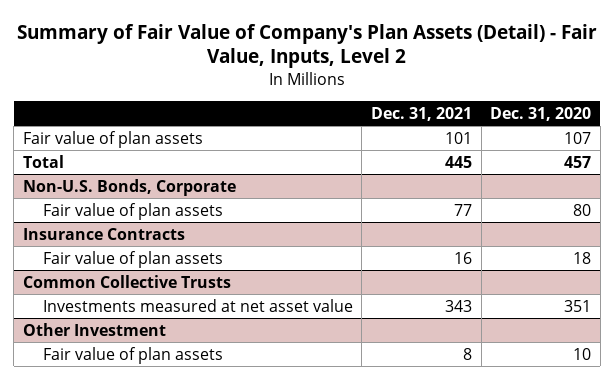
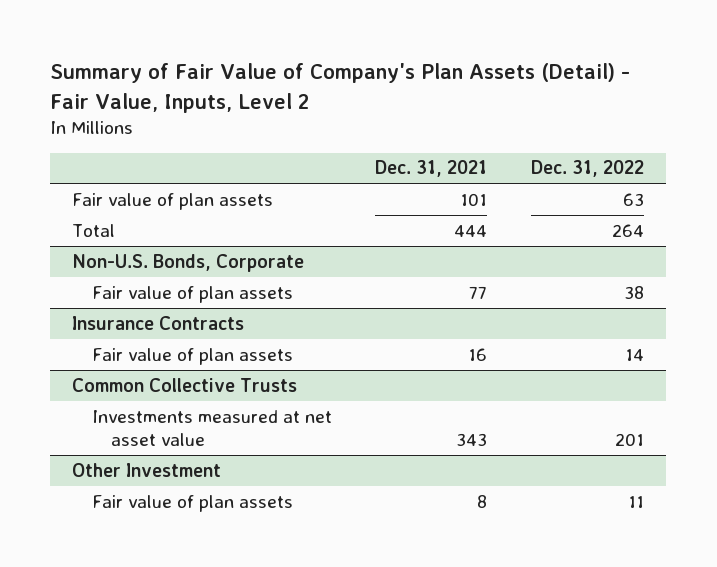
- | Dec. 31, 2021 | Dec. 31, 2020
+ | Dec. 31, 2021 | Dec. 31, 2022
- Total | 445 | 457
+ Total | 444 | 264

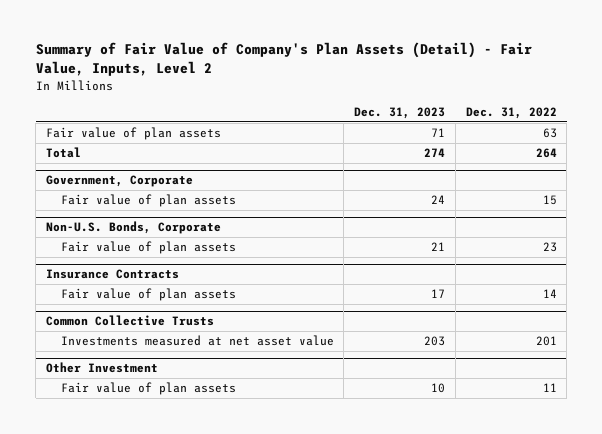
- | Dec. 31, 2021 | Dec. 31, 2022
+ | Dec. 31, 2023 | Dec. 31, 2022
+ Government, Corporate
+ Fair value of plan assets | 24 | 15
@ Non-U.S. Bonds, Corporate
- Fair value of plan assets | 77 | 38
+ Fair value of plan assets | 21 | 23

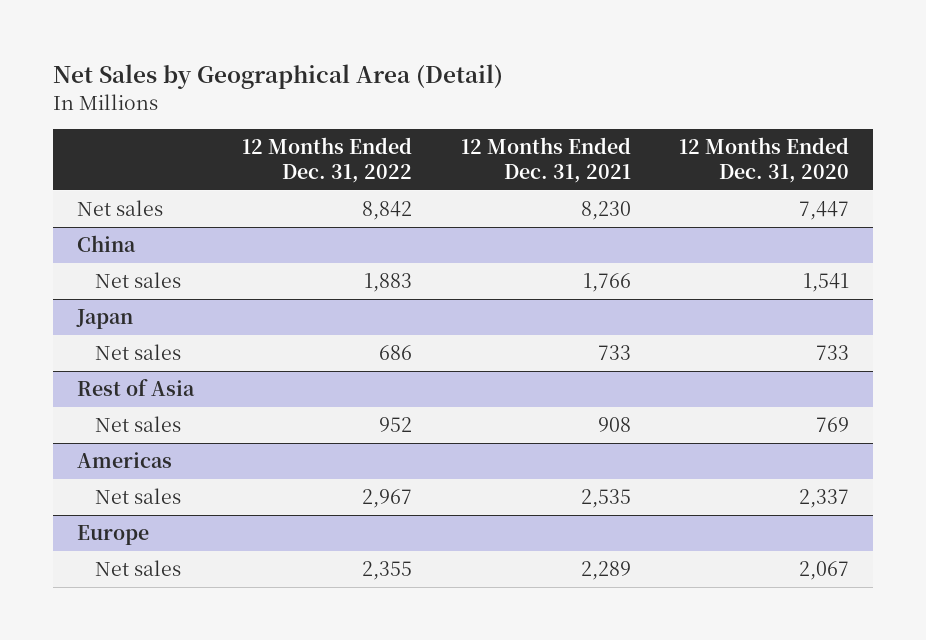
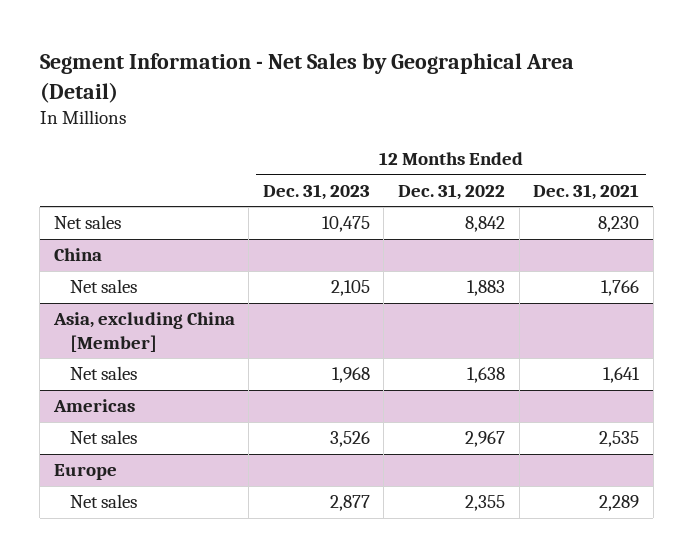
- Net Sales by Geographical Area (Detail)
+ Segment Information - Net Sales by Geographical Area (Detail)
- | 12 Months Ended Dec. 31, 2022 | 12 Months Ended Dec. 31, 2021 | 12 Months Ended Dec. 31, 2020
+ | 12 Months Ended Dec. 31, 2023 | 12 Months Ended Dec. 31, 2022 | 12 Months Ended Dec. 31, 2021
- Japan
- Net sales | 686 | 733 | 733
- Rest of Asia
- Net sales | 952 | 908 | 769
+ Asia, excluding China [Member]
+ Net sales | 1,968 | 1,638 | 1,641

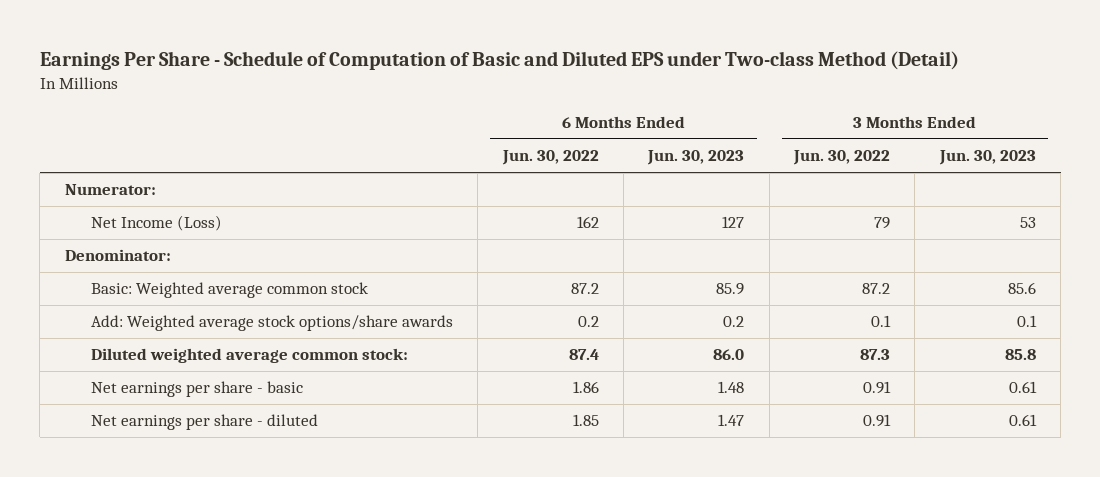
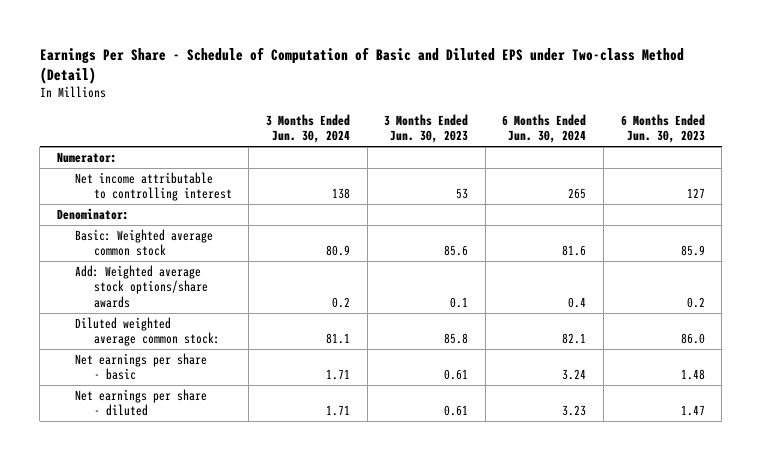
- | 6 Months Ended Jun. 30, 2022 | 6 Months Ended Jun. 30, 2023 | 3 Months Ended Jun. 30, 2022 | 3 Months Ended Jun. 30, 2023
+ | 3 Months Ended Jun. 30, 2024 | 3 Months Ended Jun. 30, 2023 | 6 Months Ended Jun. 30, 2024 | 6 Months Ended Jun. 30, 2023
- Net Income (Loss) | 162 | 127 | 79 | 53
+ Net income attributable to controlling interest | 138 | 53 | 265 | 127

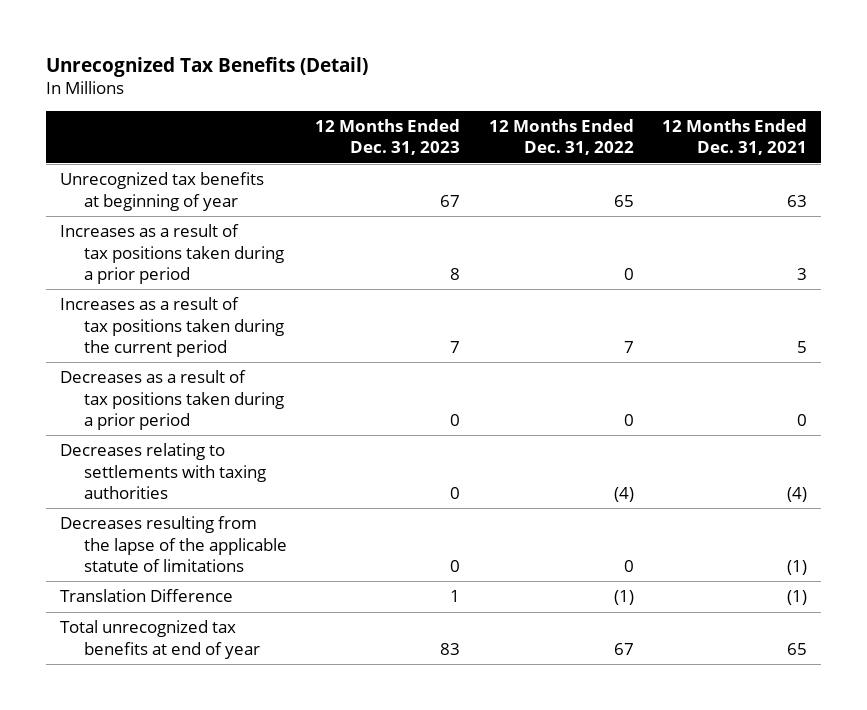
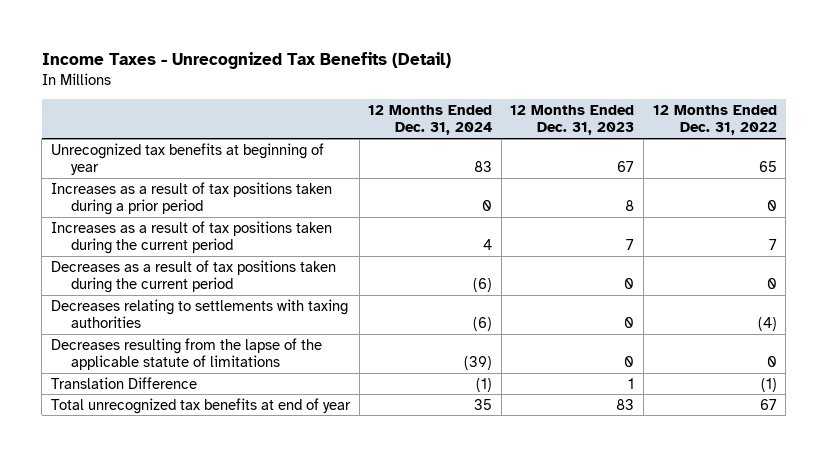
- Unrecognized Tax Benefits (Detail)
+ Income Taxes - Unrecognized Tax Benefits (Detail)
- | 12 Months Ended Dec. 31, 2023 | 12 Months Ended Dec. 31, 2022 | 12 Months Ended Dec. 31, 2021
+ | 12 Months Ended Dec. 31, 2024 | 12 Months Ended Dec. 31, 2023 | 12 Months Ended Dec. 31, 2022
- Decreases as a result of tax positions taken during a prior period | 0 | 0 | 0
+ Decreases as a result of tax positions taken during the current period | (6) | 0 | 0

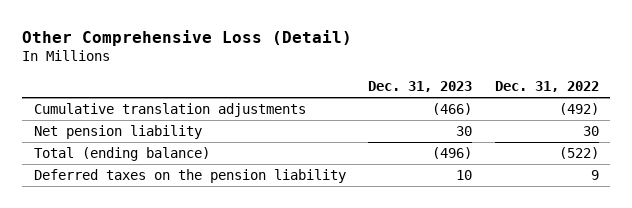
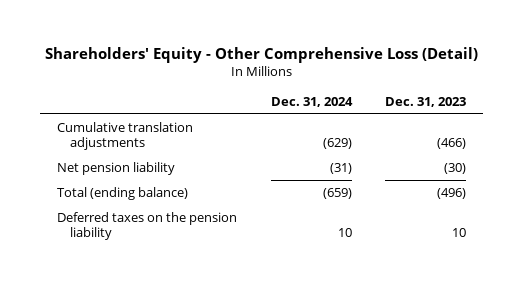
- Other Comprehensive Loss (Detail)
+ Shareholders' Equity - Other Comprehensive Loss (Detail)
- | Dec. 31, 2023 | Dec. 31, 2022
+ | Dec. 31, 2024 | Dec. 31, 2023
- Net pension liability | 30 | 30
+ Net pension liability | (31) | (30)

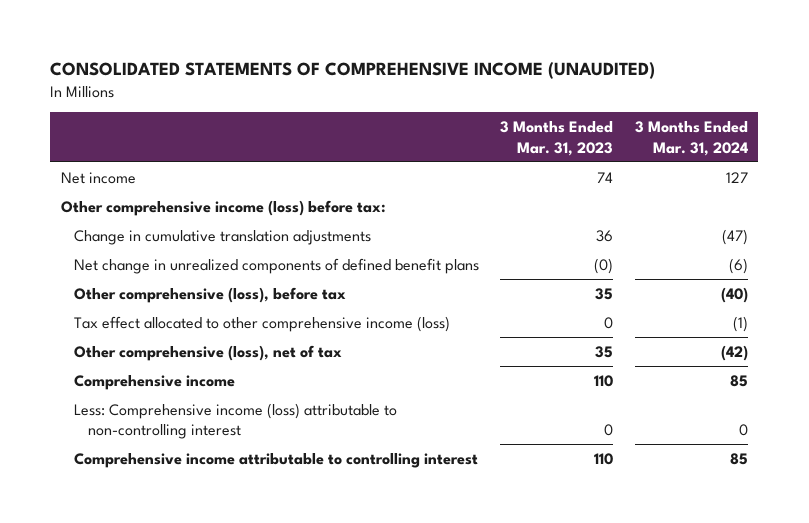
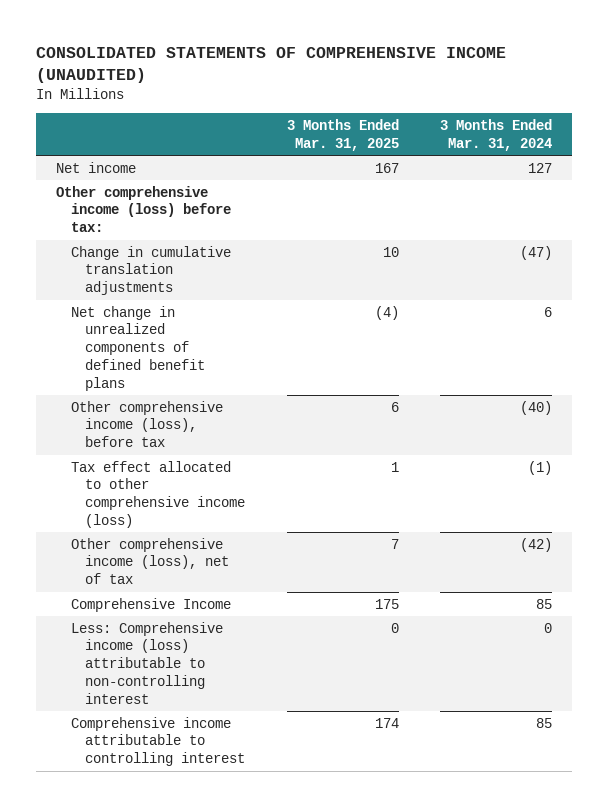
- | 3 Months Ended Mar. 31, 2023 | 3 Months Ended Mar. 31, 2024
+ | 3 Months Ended Mar. 31, 2025 | 3 Months Ended Mar. 31, 2024
- Net change in unrealized components of defined benefit plans | (0) | (6)
- Other comprehensive (loss), before tax | 35 | (40)
+ Net change in unrealized components of defined benefit plans | (4) | 6
+ Other comprehensive income (loss), before tax | 6 | (40)
- Other comprehensive (loss), net of tax | 35 | (42)
- Comprehensive income | 110 | 85
+ Other comprehensive income (loss), net of tax | 7 | (42)
+ Comprehensive Income | 175 | 85

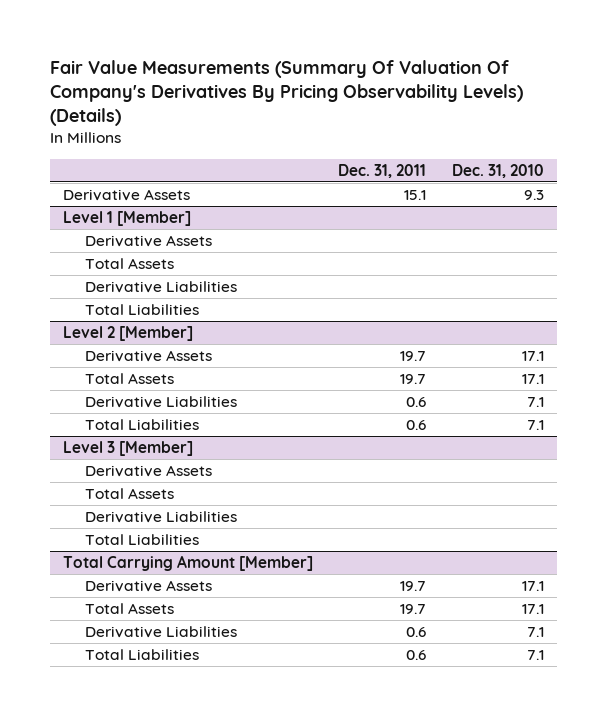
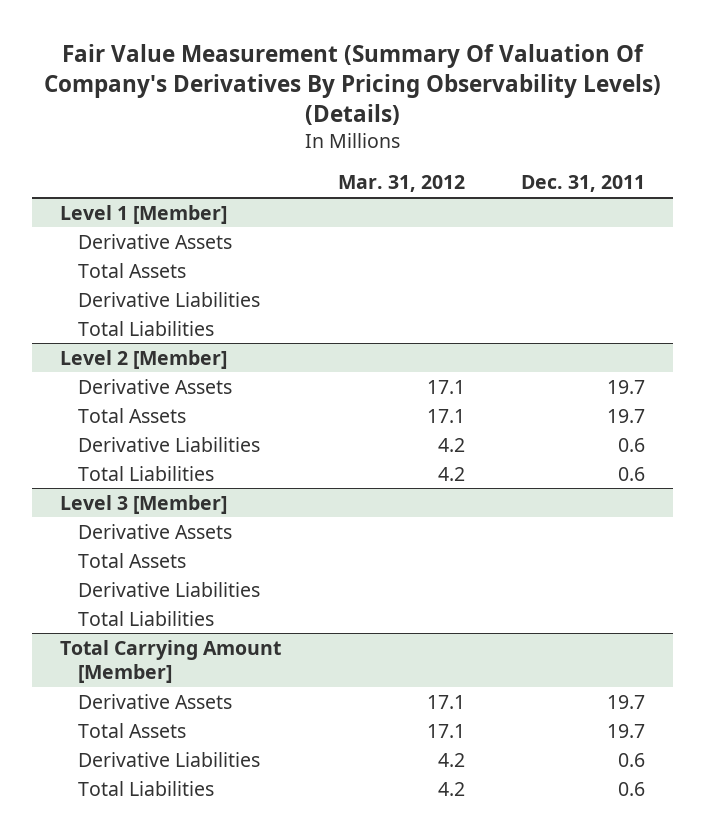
- Fair Value Measurements (Summary Of Valuation Of Company's Derivatives By Pricing Observability Levels) (Details)
+ Fair Value Measurement (Summary Of Valuation Of Company's Derivatives By Pricing Observability Levels) (Details)
- | Dec. 31, 2011 | Dec. 31, 2010
+ | Mar. 31, 2012 | Dec. 31, 2011
- Derivative Assets | 15.1 | 9.3

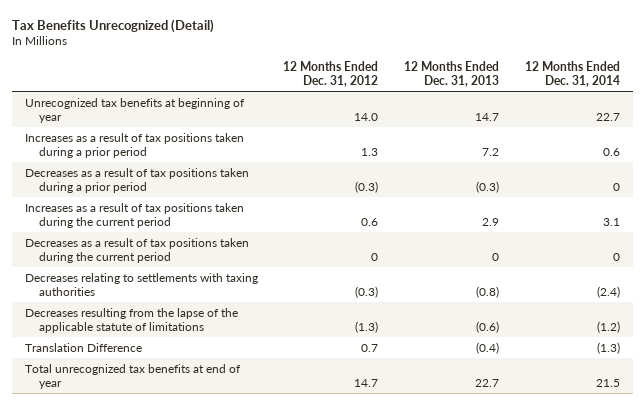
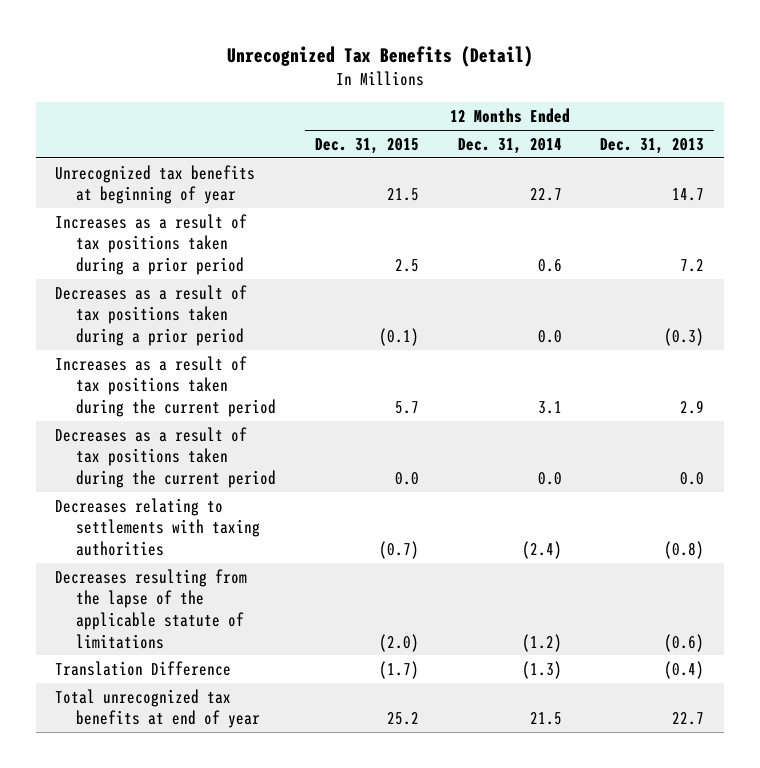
- Tax Benefits Unrecognized (Detail)
+ Unrecognized Tax Benefits (Detail)
- | 12 Months Ended Dec. 31, 2012 | 12 Months Ended Dec. 31, 2013 | 12 Months Ended Dec. 31, 2014
+ | 12 Months Ended Dec. 31, 2015 | 12 Months Ended Dec. 31, 2014 | 12 Months Ended Dec. 31, 2013
- Decreases as a result of tax positions taken during a prior period | (0.3) | (0.3) | 0
+ Decreases as a result of tax positions taken during a prior period | (0.1) | 0.0 | (0.3)
- Decreases as a result of tax positions taken during the current period | 0 | 0 | 0
+ Decreases as a result of tax positions taken during the current period | 0.0 | 0.0 | 0.0

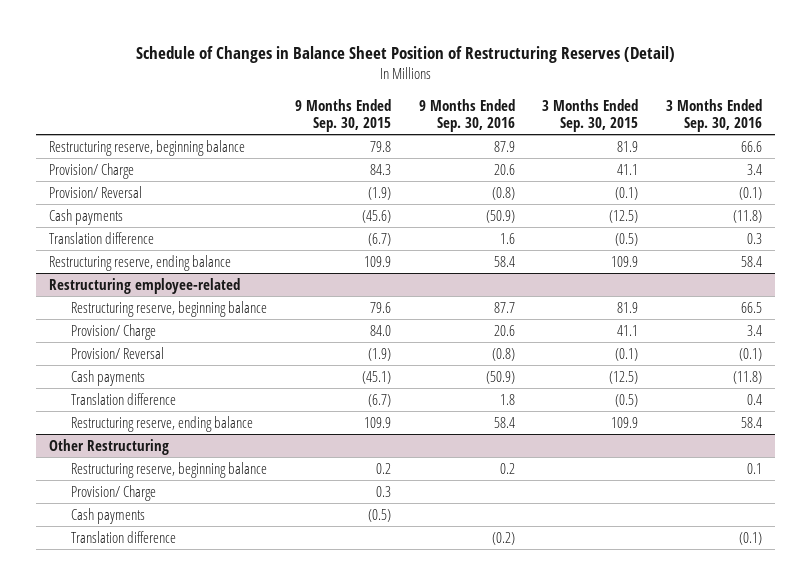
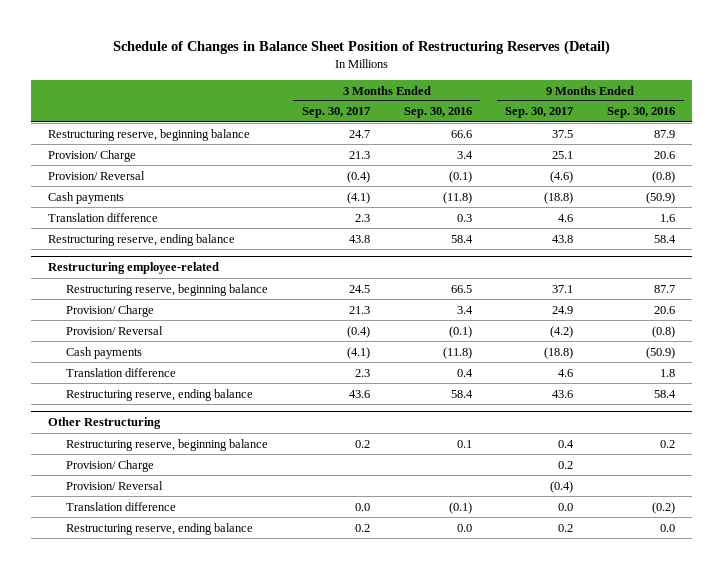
- | 9 Months Ended Sep. 30, 2015 | 9 Months Ended Sep. 30, 2016 | 3 Months Ended Sep. 30, 2015 | 3 Months Ended Sep. 30, 2016
+ | 3 Months Ended Sep. 30, 2017 | 3 Months Ended Sep. 30, 2016 | 9 Months Ended Sep. 30, 2017 | 9 Months Ended Sep. 30, 2016
@ Other Restructuring
- Cash payments | (0.5) | | |
+ Provision/ Reversal | | | (0.4) |
+ Restructuring reserve, ending balance | 0.2 | 0.0 | 0.2 | 0.0

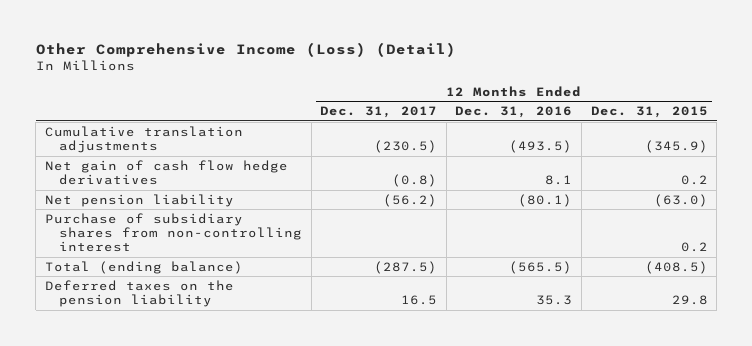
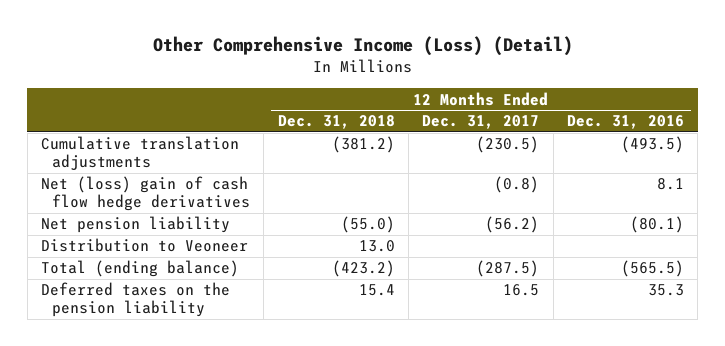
- | 12 Months Ended Dec. 31, 2017 | 12 Months Ended Dec. 31, 2016 | 12 Months Ended Dec. 31, 2015
+ | 12 Months Ended Dec. 31, 2018 | 12 Months Ended Dec. 31, 2017 | 12 Months Ended Dec. 31, 2016
- Net gain of cash flow hedge derivatives | (0.8) | 8.1 | 0.2
+ Net (loss) gain of cash flow hedge derivatives | | (0.8) | 8.1
- Purchase of subsidiary shares from non-controlling interest | | | 0.2
+ Distribution to Veoneer | 13.0 | |

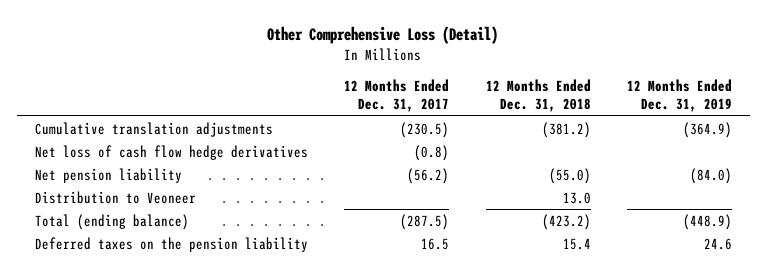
- Other Comprehensive Income (Loss) (Detail)
+ Other Comprehensive Loss (Detail)
- | 12 Months Ended Dec. 31, 2018 | 12 Months Ended Dec. 31, 2017 | 12 Months Ended Dec. 31, 2016
+ | 12 Months Ended Dec. 31, 2017 | 12 Months Ended Dec. 31, 2018 | 12 Months Ended Dec. 31, 2019
- Net (loss) gain of cash flow hedge derivatives | | (0.8) | 8.1
+ Net loss of cash flow hedge derivatives | (0.8) | |

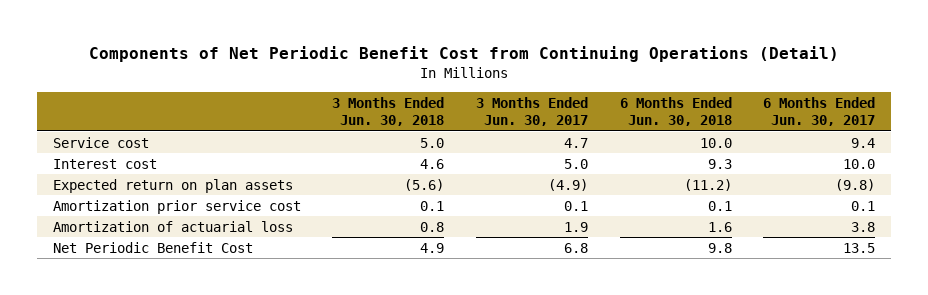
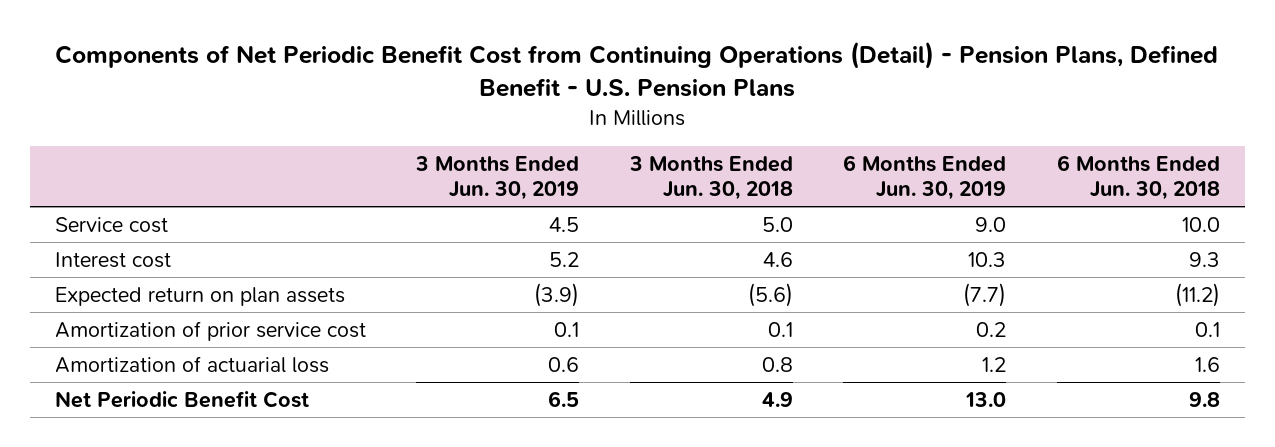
- Components of Net Periodic Benefit Cost from Continuing Operations (Detail)
+ Components of Net Periodic Benefit Cost from Continuing Operations (Detail) - Pension Plans, Defined Benefit - U.S. Pension Plans
- | 3 Months Ended Jun. 30, 2018 | 3 Months Ended Jun. 30, 2017 | 6 Months Ended Jun. 30, 2018 | 6 Months Ended Jun. 30, 2017
+ | 3 Months Ended Jun. 30, 2019 | 3 Months Ended Jun. 30, 2018 | 6 Months Ended Jun. 30, 2019 | 6 Months Ended Jun. 30, 2018
- Amortization prior service cost | 0.1 | 0.1 | 0.1 | 0.1
+ Amortization of prior service cost | 0.1 | 0.1 | 0.2 | 0.1

